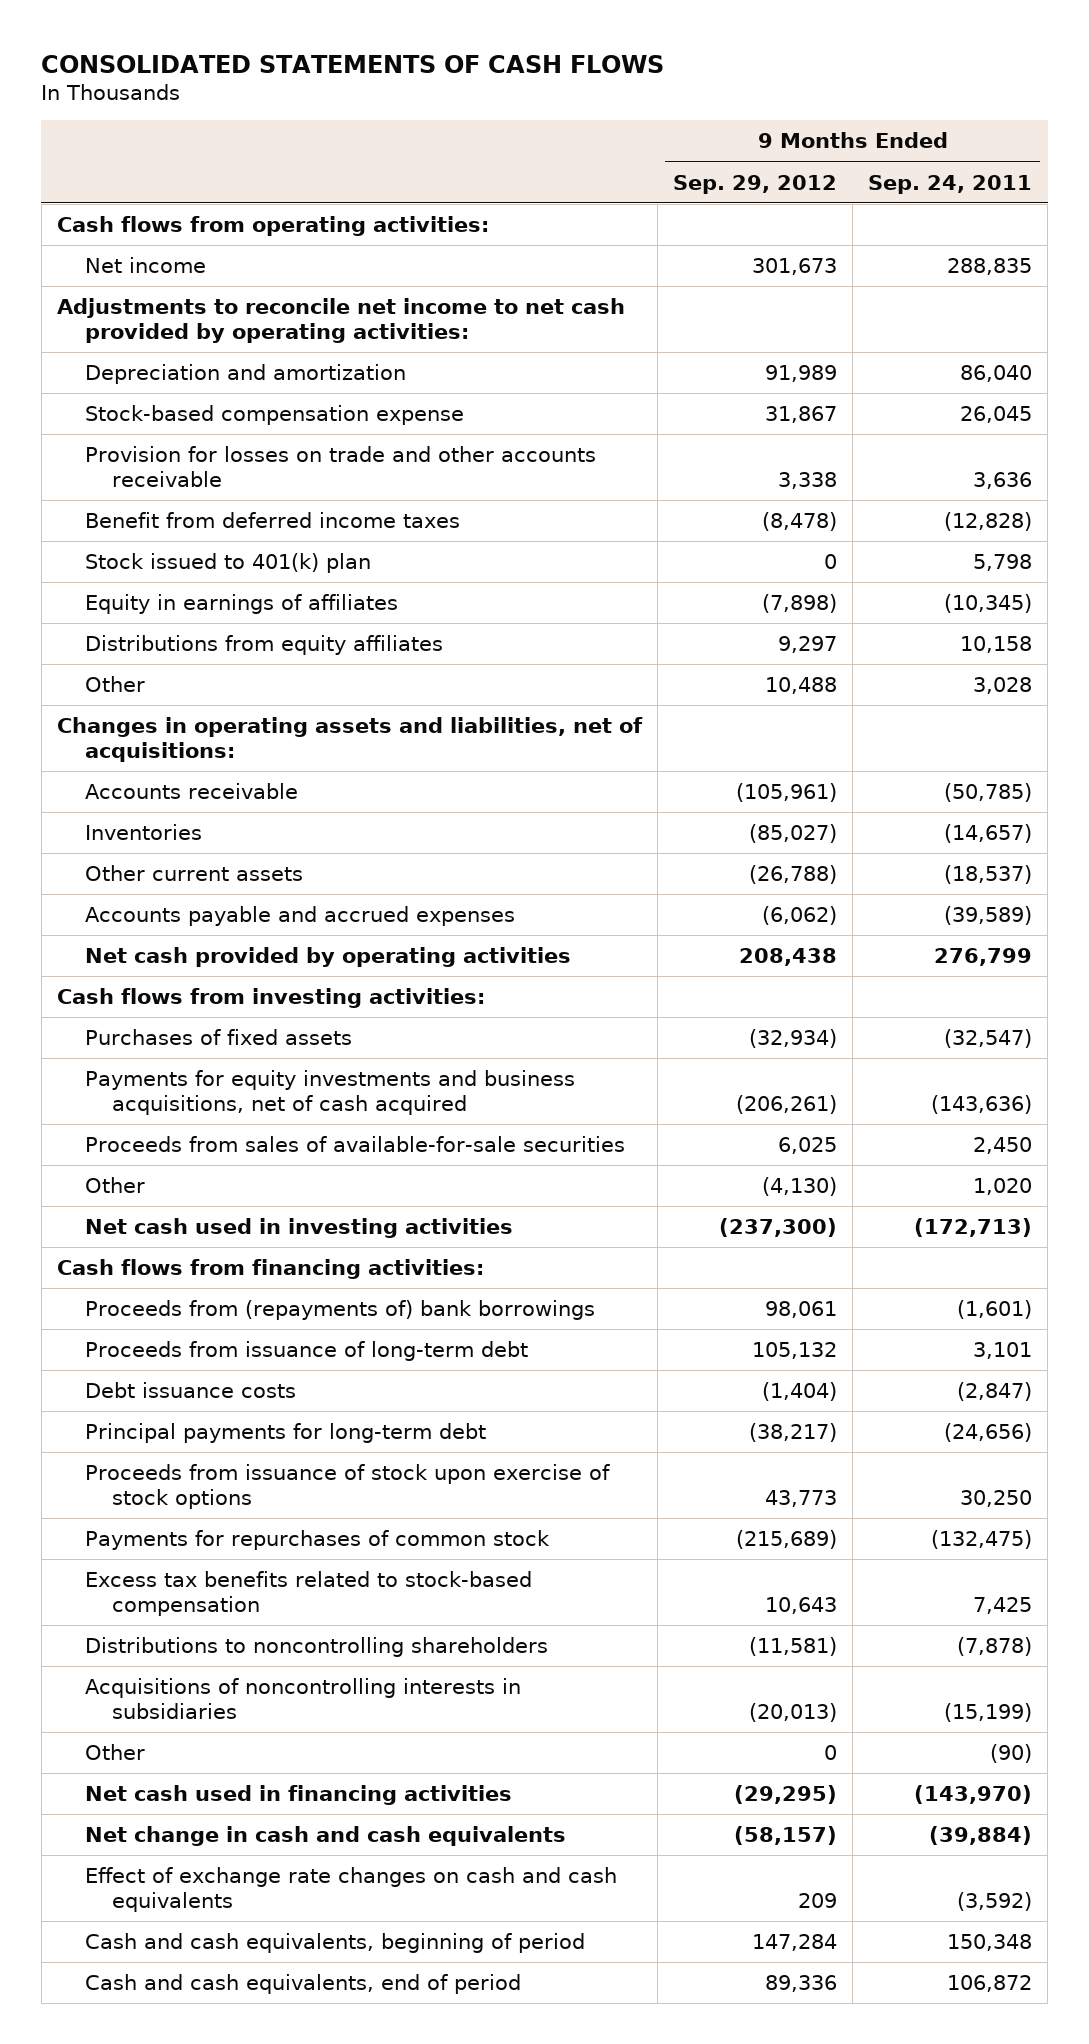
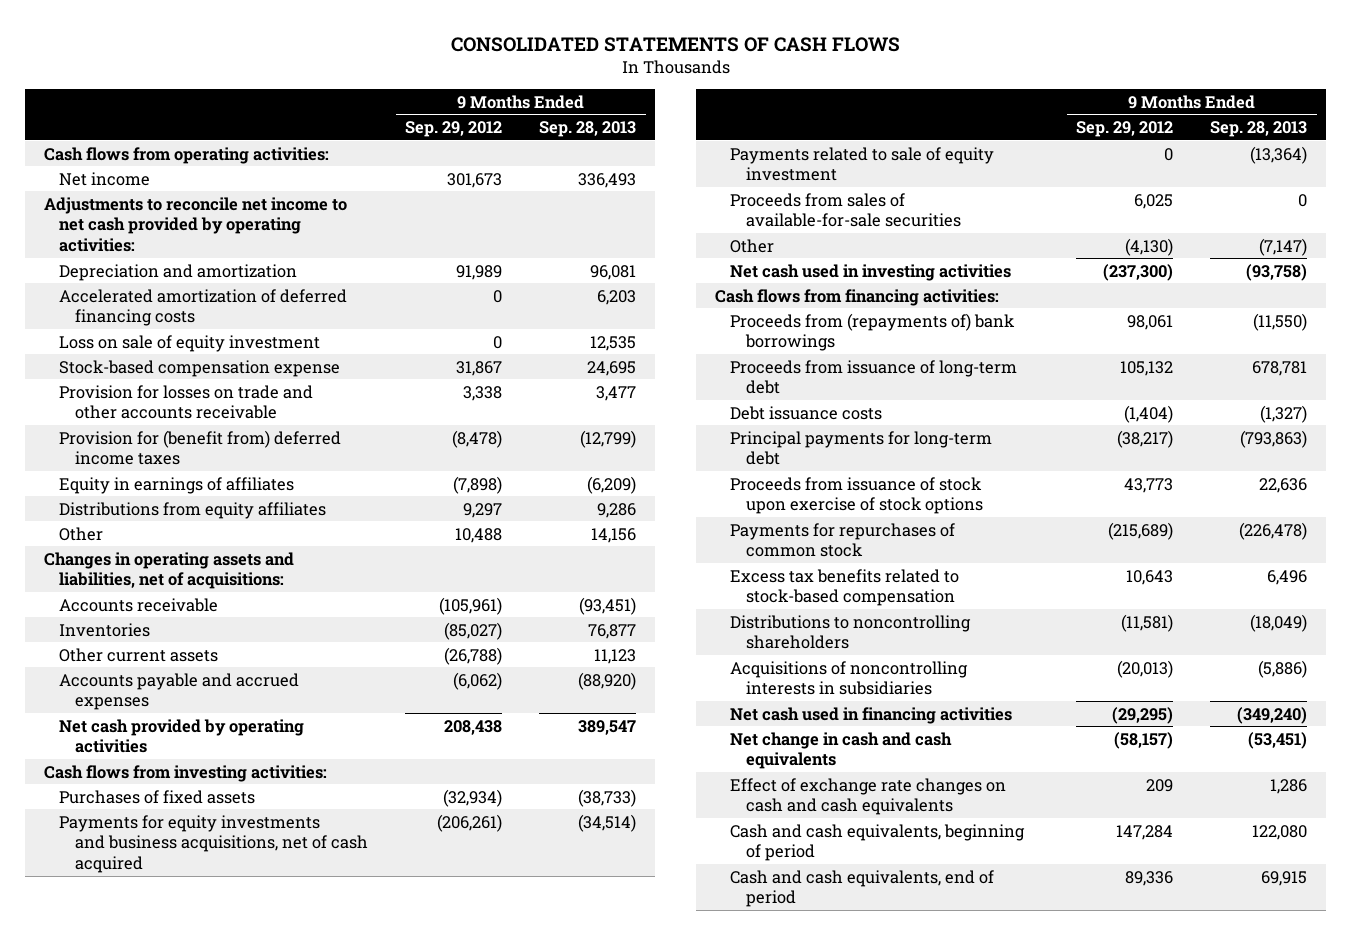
- | 9 Months Ended Sep. 29, 2012 | 9 Months Ended Sep. 24, 2011
+ | 9 Months Ended Sep. 29, 2012 | 9 Months Ended Sep. 28, 2013
+ Accelerated amortization of deferred financing costs | 0 | 6,203
+ Loss on sale of equity investment | 0 | 12,535
- Benefit from deferred income taxes | (8,478) | (12,828)
- Stock issued to 401(k) plan | 0 | 5,798
+ Provision for (benefit from) deferred income taxes | (8,478) | (12,799)
+ Payments related to sale of equity investment | 0 | (13,364)
- Other | 0 | (90)

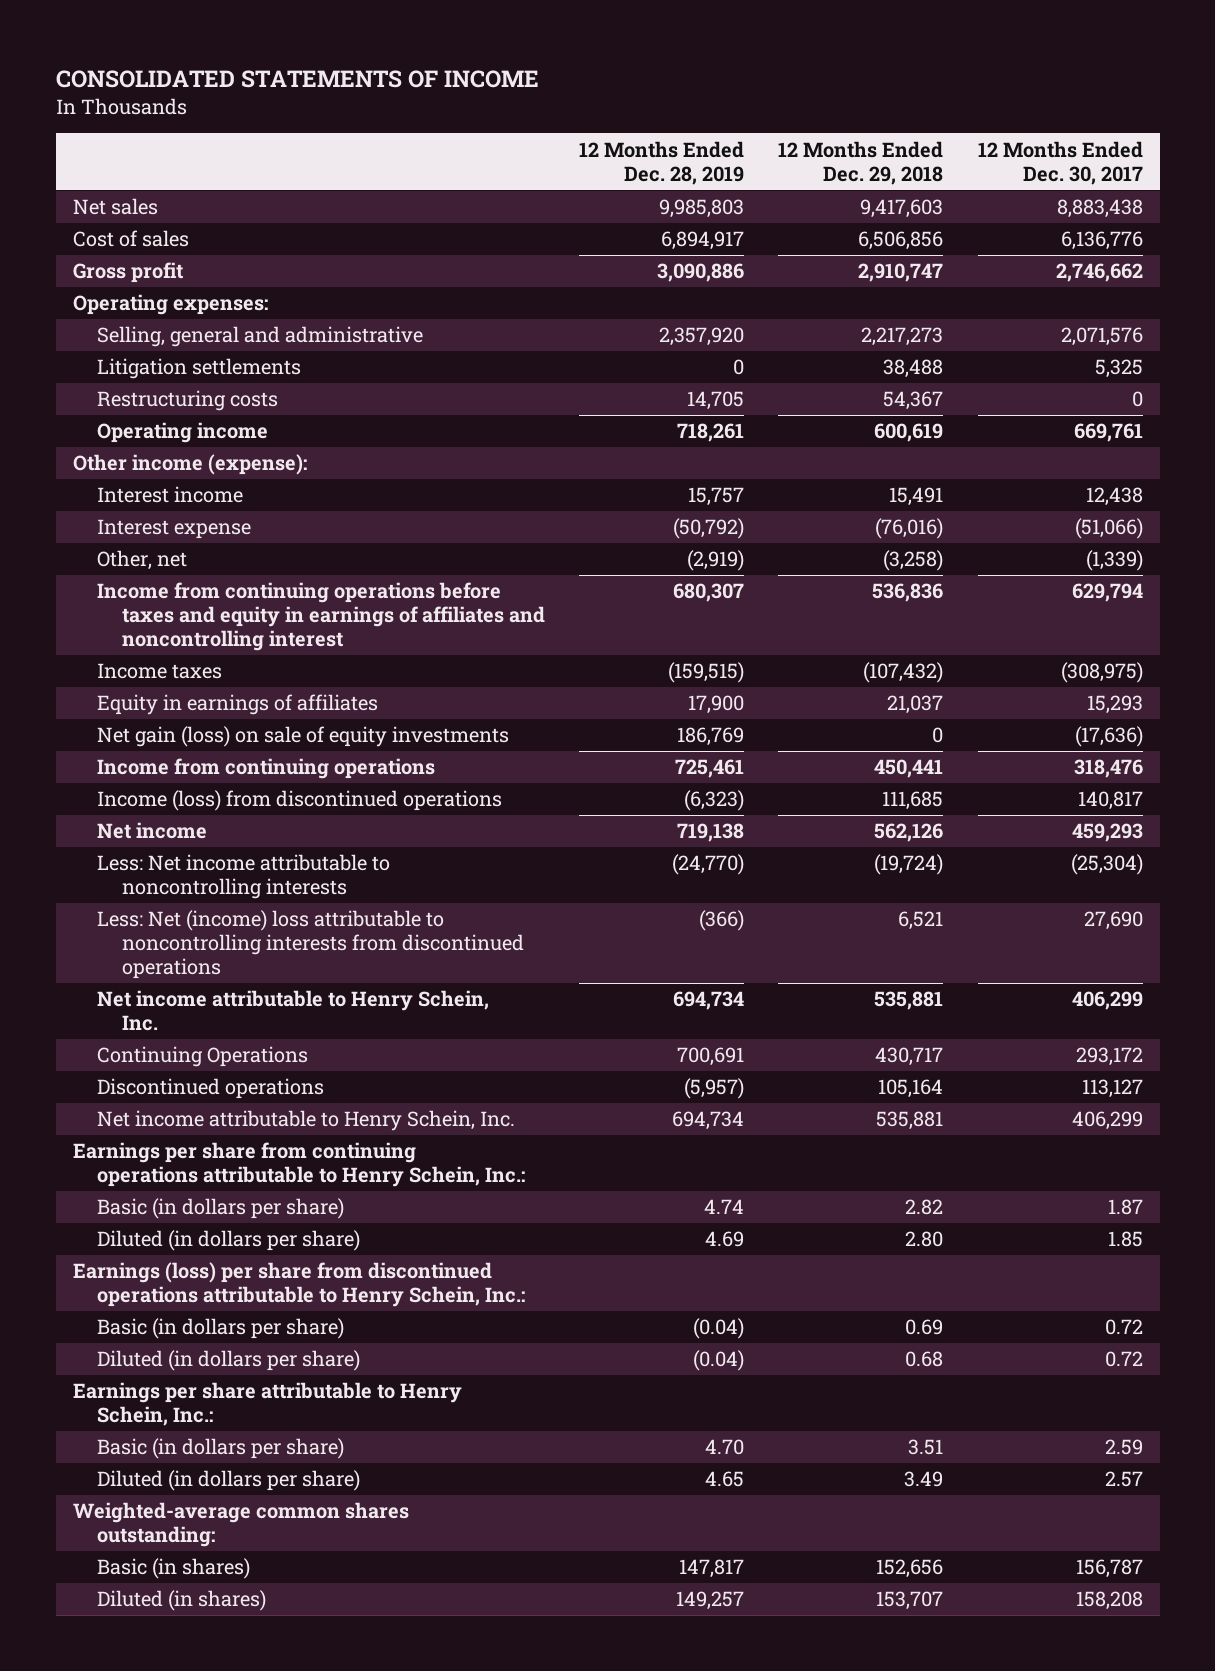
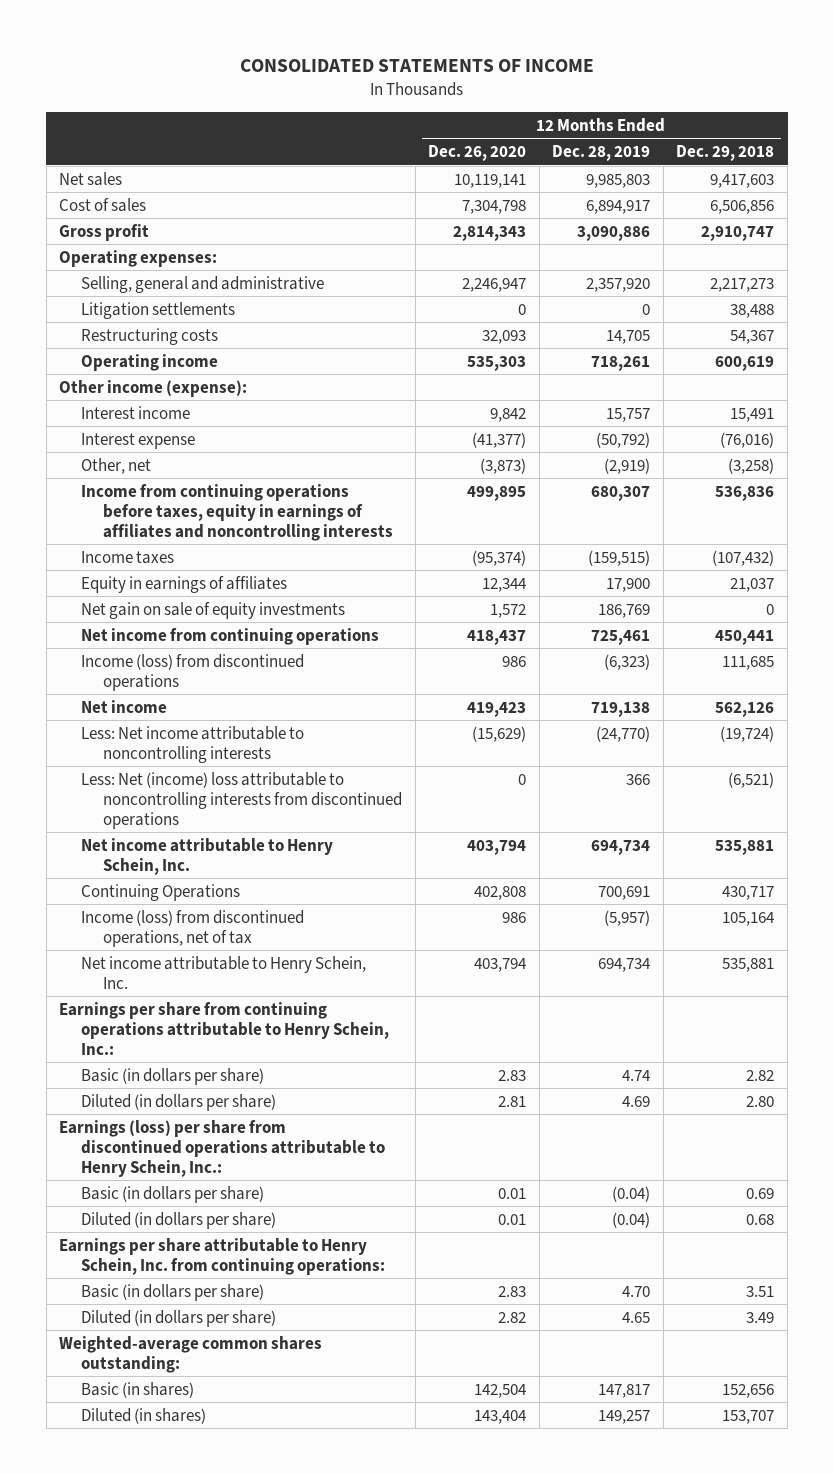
- | 12 Months Ended Dec. 28, 2019 | 12 Months Ended Dec. 29, 2018 | 12 Months Ended Dec. 30, 2017
+ | 12 Months Ended Dec. 26, 2020 | 12 Months Ended Dec. 28, 2019 | 12 Months Ended Dec. 29, 2018
- Income from continuing operations before taxes and equity in earnings of affiliates and noncontrolling interest | 680,307 | 536,836 | 629,794
+ Income from continuing operations before taxes, equity in earnings of affiliates and noncontrolling interests | 499,895 | 680,307 | 536,836
- Net gain (loss) on sale of equity investments | 186,769 | 0 | (17,636)
- Income from continuing operations | 725,461 | 450,441 | 318,476
+ Net gain on sale of equity investments | 1,572 | 186,769 | 0
+ Net income from continuing operations | 418,437 | 725,461 | 450,441
- Less: Net (income) loss attributable to noncontrolling interests from discontinued operations | (366) | 6,521 | 27,690
+ Less: Net (income) loss attributable to noncontrolling interests from discontinued operations | 0 | 366 | (6,521)
- Discontinued operations | (5,957) | 105,164 | 113,127
+ Income (loss) from discontinued operations, net of tax | 986 | (5,957) | 105,164
- Earnings per share attributable to Henry Schein, Inc.:
+ Earnings per share attributable to Henry Schein, Inc. from continuing operations:

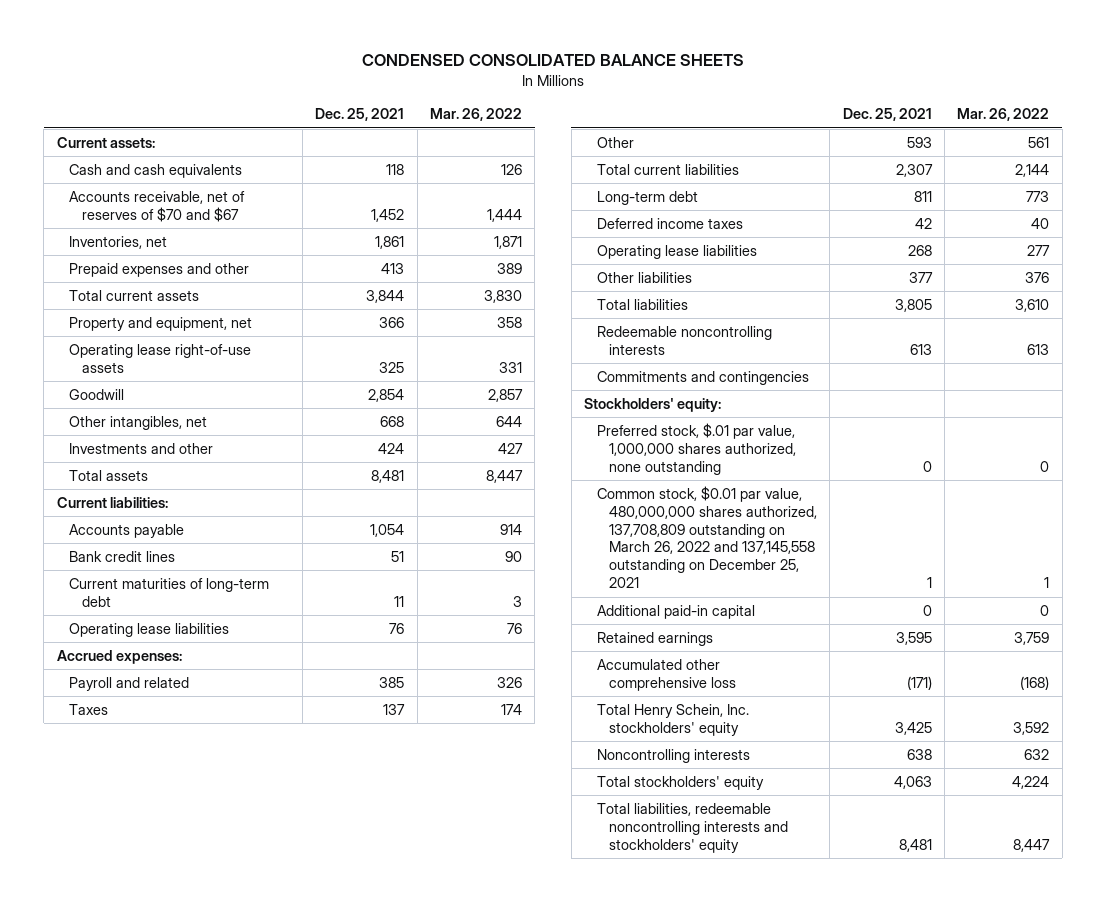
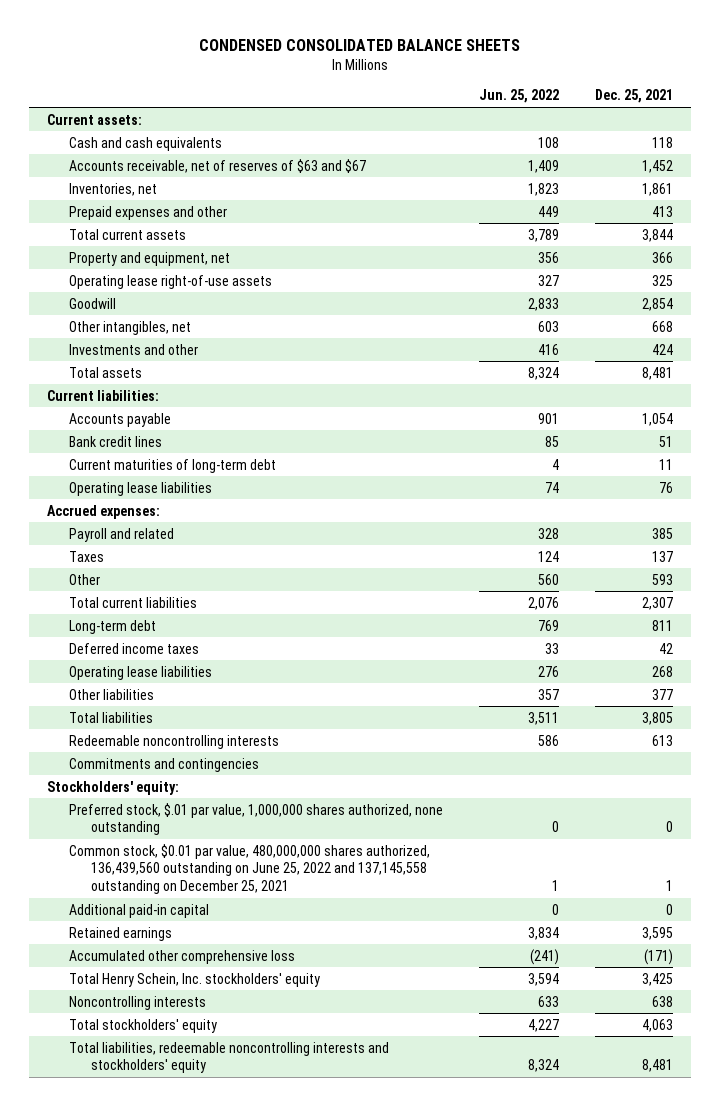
- | Dec. 25, 2021 | Mar. 26, 2022
+ | Jun. 25, 2022 | Dec. 25, 2021
- Accounts receivable, net of reserves of $70 and $67 | 1,452 | 1,444
+ Accounts receivable, net of reserves of $63 and $67 | 1,409 | 1,452
- Common stock, $0.01 par value, 480,000,000 shares authorized, 137,708,809 outstanding on March 26, 2022 and 137,145,558 outstanding on December 25, 2021 | 1 | 1
+ Common stock, $0.01 par value, 480,000,000 shares authorized, 136,439,560 outstanding on June 25, 2022 and 137,145,558 outstanding on December 25, 2021 | 1 | 1

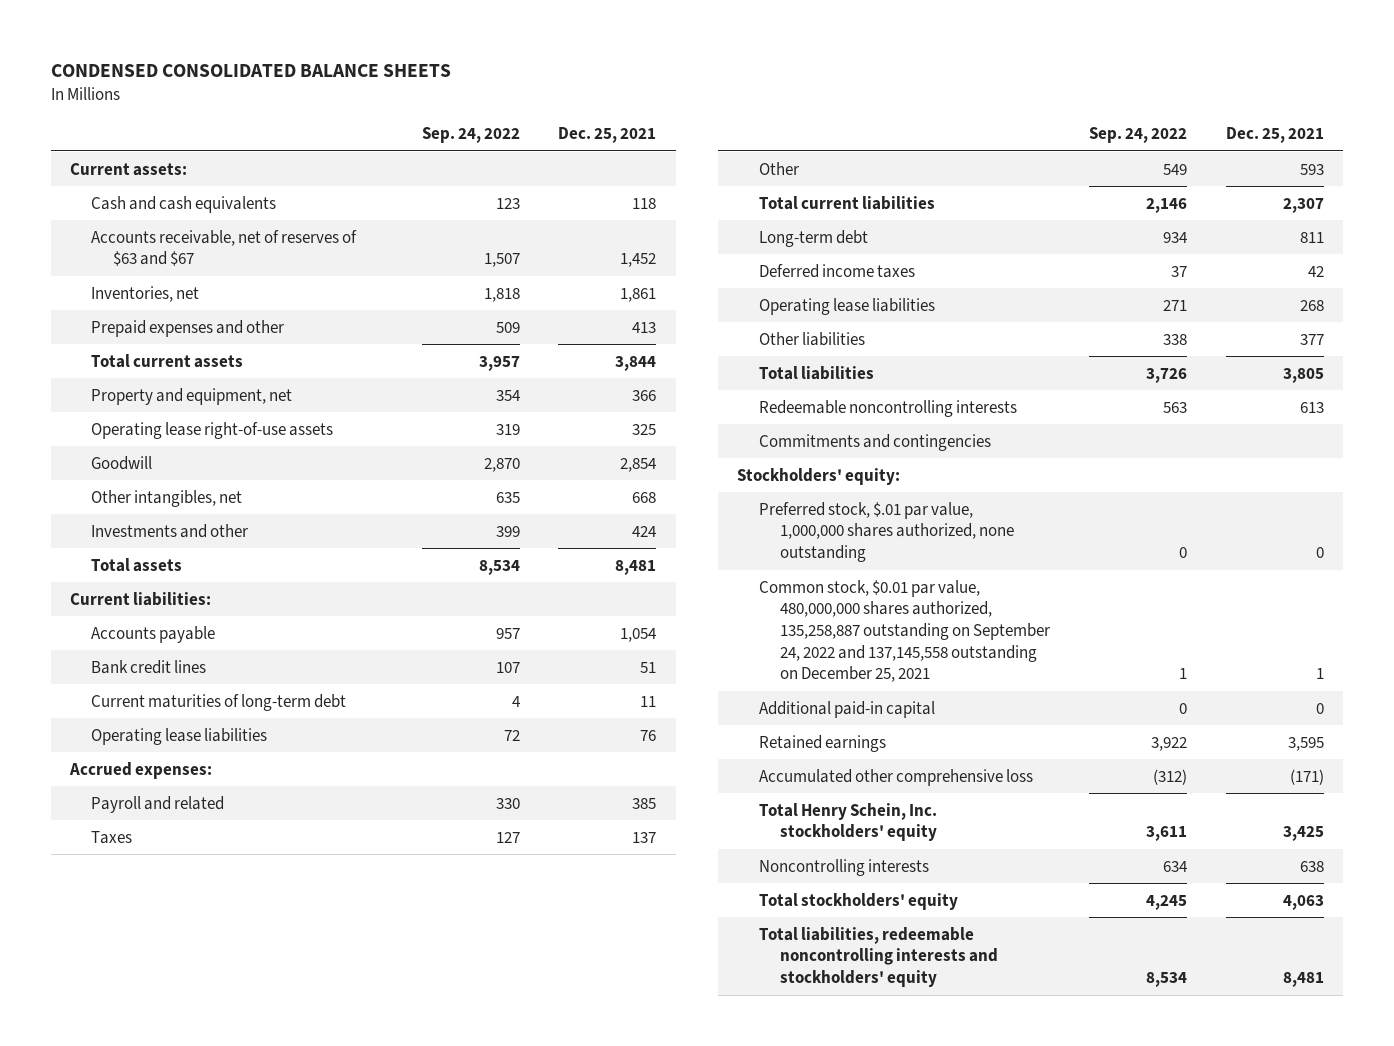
- | Jun. 25, 2022 | Dec. 25, 2021
+ | Sep. 24, 2022 | Dec. 25, 2021
- Common stock, $0.01 par value, 480,000,000 shares authorized, 136,439,560 outstanding on June 25, 2022 and 137,145,558 outstanding on December 25, 2021 | 1 | 1
+ Common stock, $0.01 par value, 480,000,000 shares authorized, 135,258,887 outstanding on September 24, 2022 and 137,145,558 outstanding on December 25, 2021 | 1 | 1

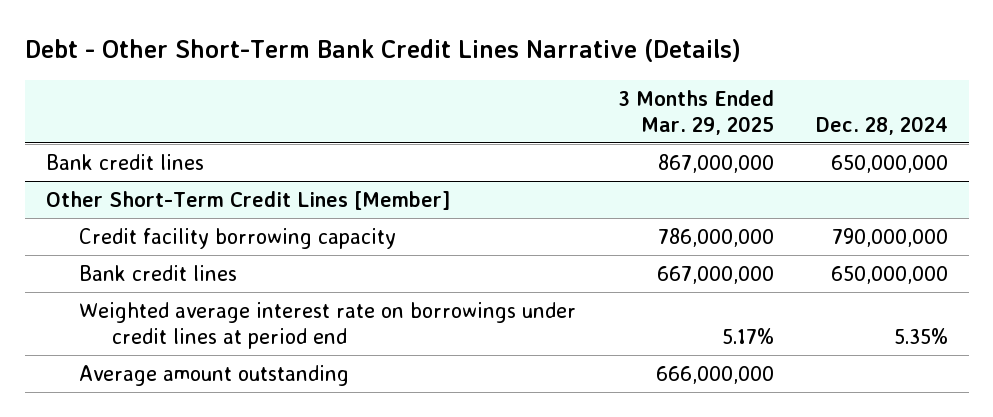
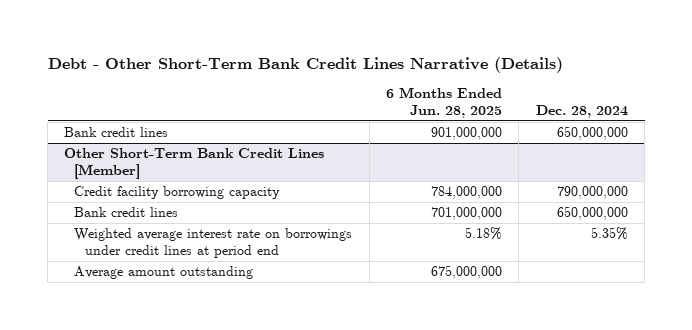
- | 3 Months Ended Mar. 29, 2025 | Dec. 28, 2024
+ | 6 Months Ended Jun. 28, 2025 | Dec. 28, 2024
- Other Short-Term Credit Lines [Member]
+ Other Short-Term Bank Credit Lines [Member]

